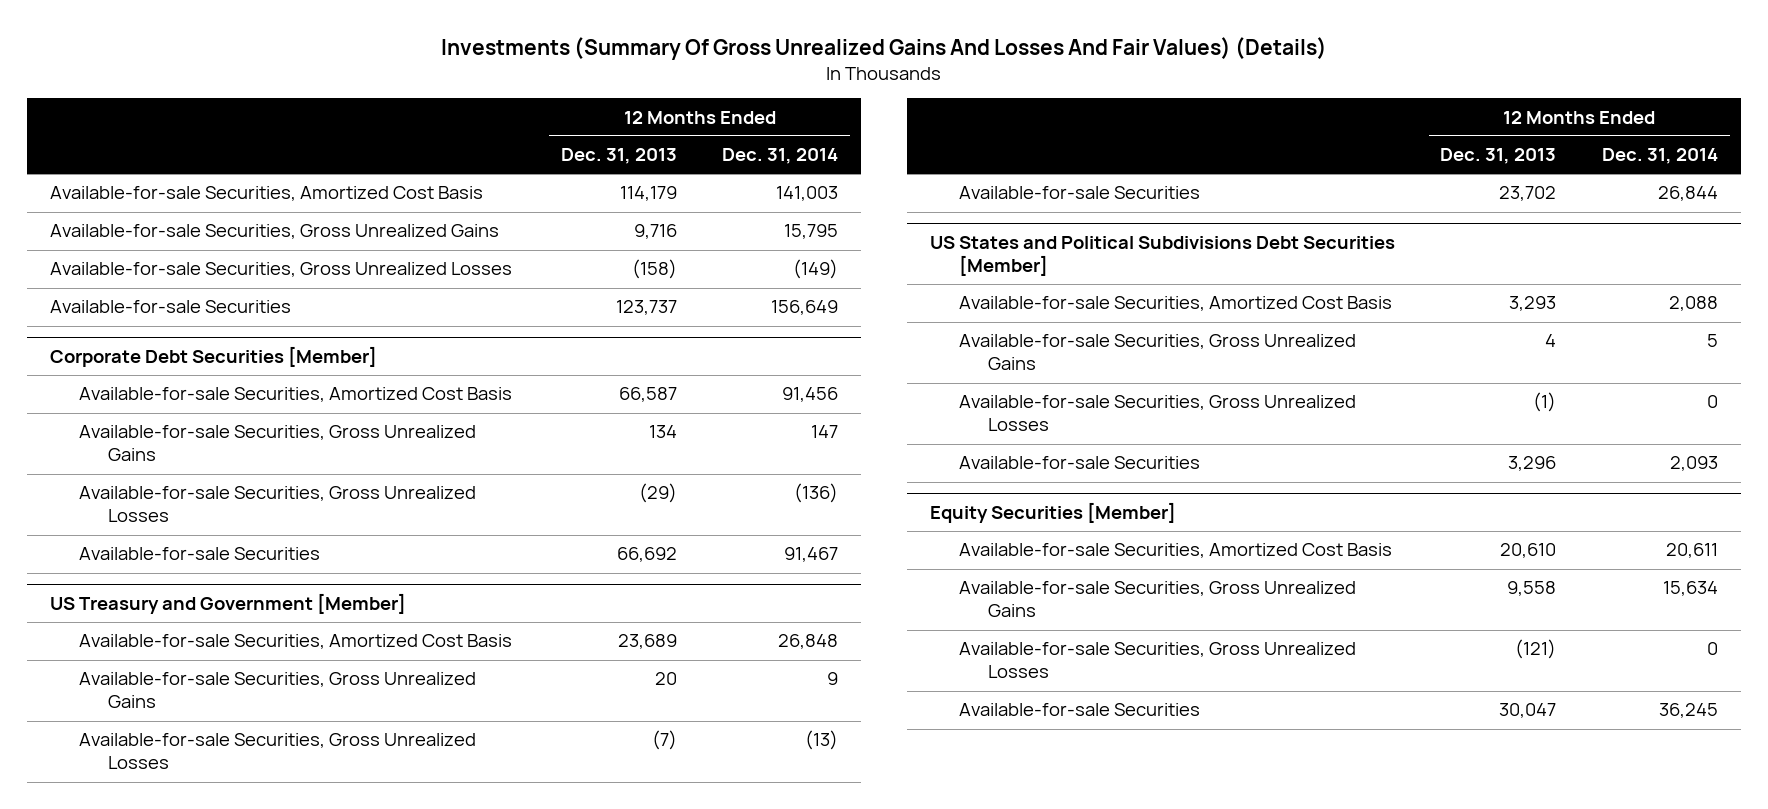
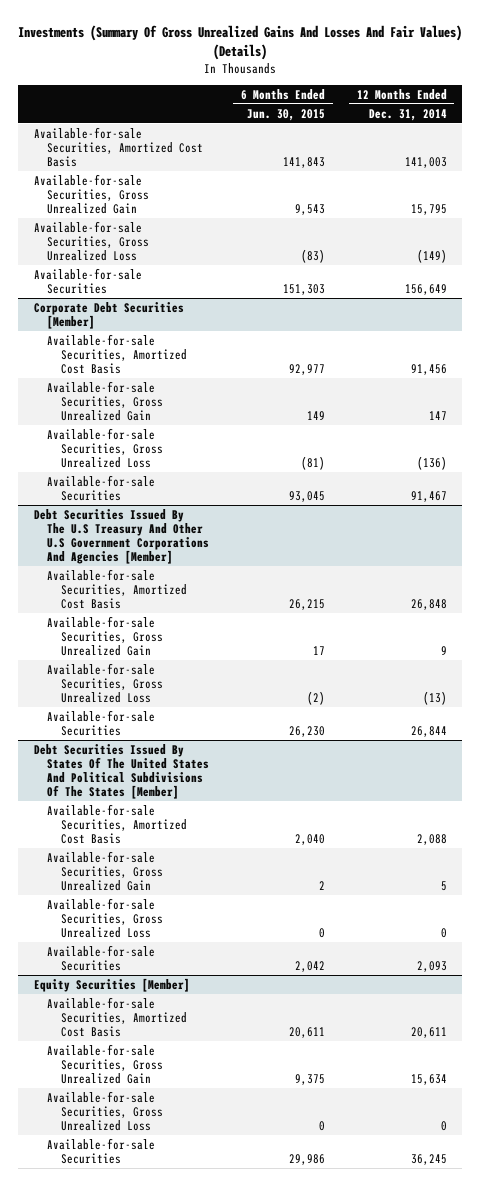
- | 12 Months Ended Dec. 31, 2013 | 12 Months Ended Dec. 31, 2014
+ | 6 Months Ended Jun. 30, 2015 | 12 Months Ended Dec. 31, 2014
- Available-for-sale Securities, Gross Unrealized Gains | 9,716 | 15,795
- Available-for-sale Securities, Gross Unrealized Losses | (158) | (149)
+ Available-for-sale Securities, Gross Unrealized Gain | 9,543 | 15,795
+ Available-for-sale Securities, Gross Unrealized Loss | (83) | (149)
@ Corporate Debt Securities [Member]
- Available-for-sale Securities, Gross Unrealized Gains | 134 | 147
- Available-for-sale Securities, Gross Unrealized Losses | (29) | (136)
+ Available-for-sale Securities, Gross Unrealized Gain | 149 | 147
+ Available-for-sale Securities, Gross Unrealized Loss | (81) | (136)
- US Treasury and Government [Member]
+ Debt Securities Issued By The U.S Treasury And Other U.S Government Corporations And Agencies [Member]
- Available-for-sale Securities, Gross Unrealized Gains | 20 | 9
- Available-for-sale Securities, Gross Unrealized Losses | (7) | (13)
+ Available-for-sale Securities, Gross Unrealized Gain | 17 | 9
+ Available-for-sale Securities, Gross Unrealized Loss | (2) | (13)
- US States and Political Subdivisions Debt Securities [Member]
+ Debt Securities Issued By States Of The United States And Political Subdivisions Of The States [Member]
- Available-for-sale Securities, Gross Unrealized Gains | 4 | 5
- Available-for-sale Securities, Gross Unrealized Losses | (1) | 0
+ Available-for-sale Securities, Gross Unrealized Gain | 2 | 5
+ Available-for-sale Securities, Gross Unrealized Loss | 0 | 0
@ Equity Securities [Member]
- Available-for-sale Securities, Gross Unrealized Gains | 9,558 | 15,634
- Available-for-sale Securities, Gross Unrealized Losses | (121) | 0
+ Available-for-sale Securities, Gross Unrealized Gain | 9,375 | 15,634
+ Available-for-sale Securities, Gross Unrealized Loss | 0 | 0

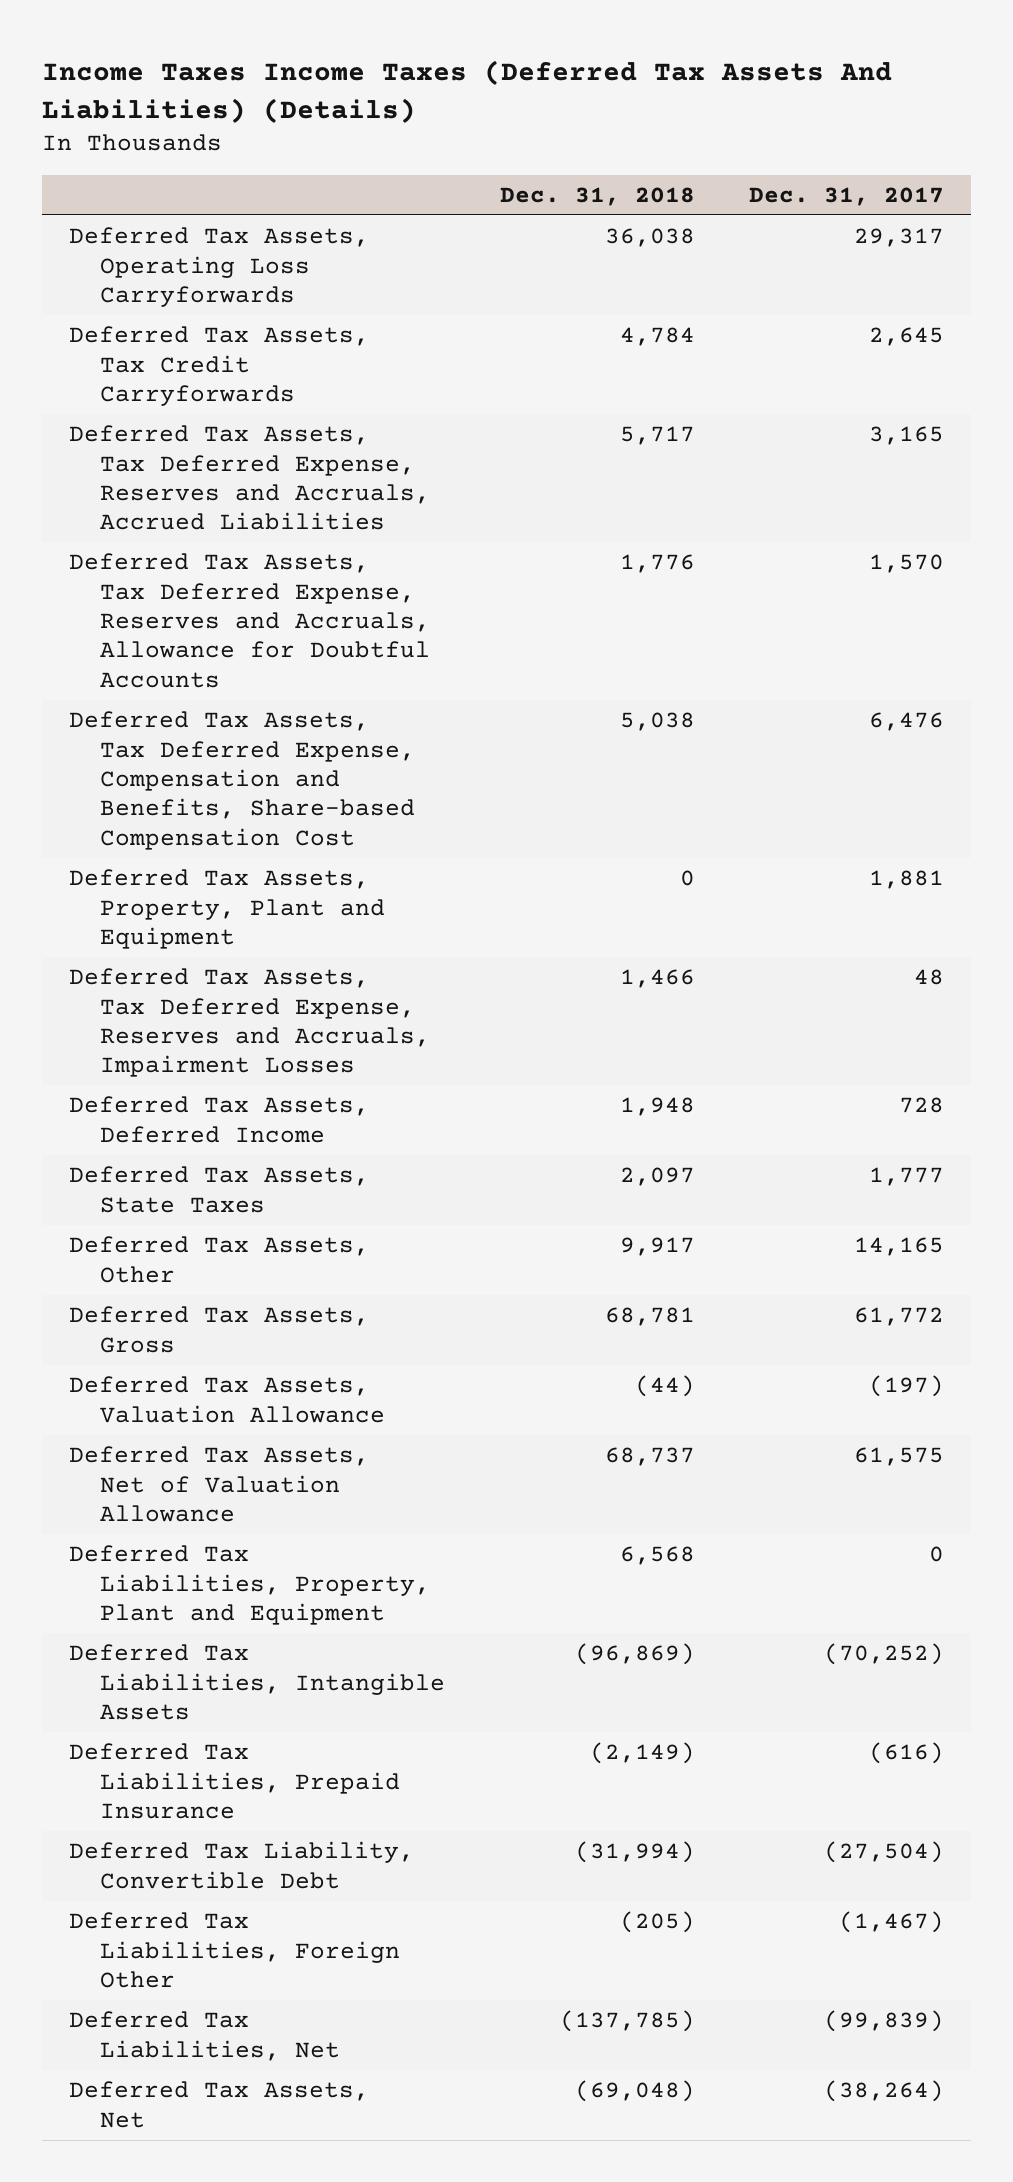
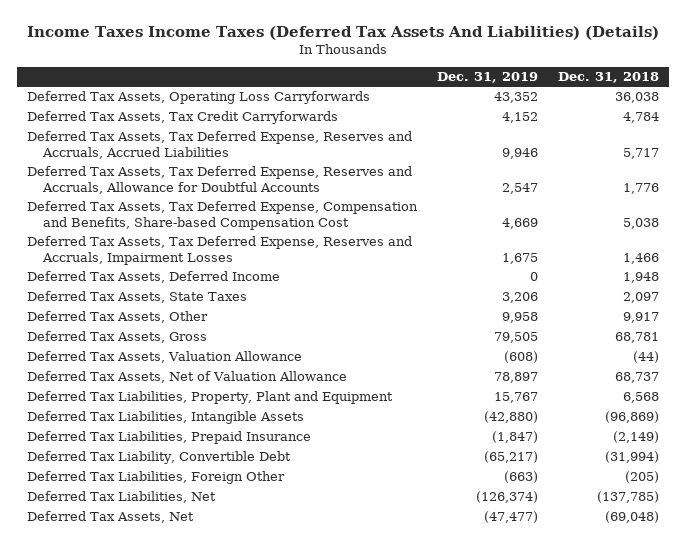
- | Dec. 31, 2018 | Dec. 31, 2017
+ | Dec. 31, 2019 | Dec. 31, 2018
- Deferred Tax Assets, Property, Plant and Equipment | 0 | 1,881

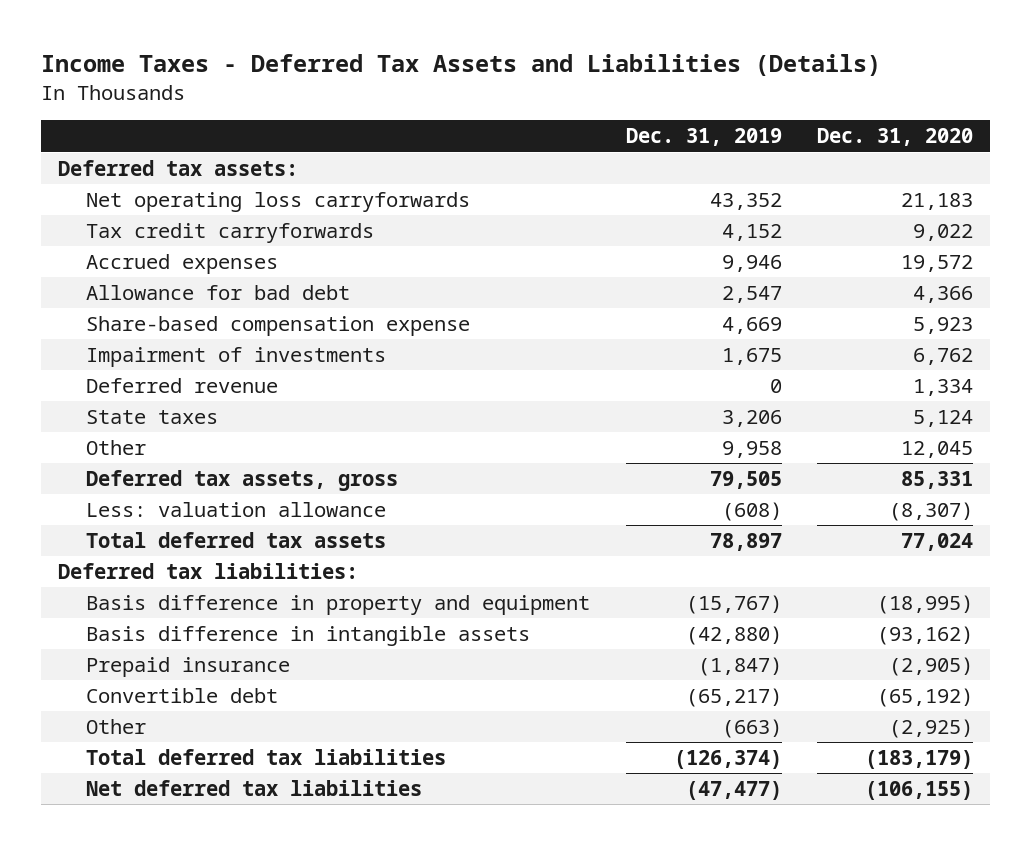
- Income Taxes Income Taxes (Deferred Tax Assets And Liabilities) (Details)
+ Income Taxes - Deferred Tax Assets and Liabilities (Details)
- | Dec. 31, 2019 | Dec. 31, 2018
+ | Dec. 31, 2019 | Dec. 31, 2020
- Deferred Tax Assets, Operating Loss Carryforwards | 43,352 | 36,038
- Deferred Tax Assets, Tax Credit Carryforwards | 4,152 | 4,784
- Deferred Tax Assets, Tax Deferred Expense, Reserves and Accruals, Accrued Liabilities | 9,946 | 5,717
- Deferred Tax Assets, Tax Deferred Expense, Reserves and Accruals, Allowance for Doubtful Accounts | 2,547 | 1,776
- Deferred Tax Assets, Tax Deferred Expense, Compensation and Benefits, Share-based Compensation Cost | 4,669 | 5,038
- Deferred Tax Assets, Tax Deferred Expense, Reserves and Accruals, Impairment Losses | 1,675 | 1,466
- Deferred Tax Assets, Deferred Income | 0 | 1,948
- Deferred Tax Assets, State Taxes | 3,206 | 2,097
- Deferred Tax Assets, Other | 9,958 | 9,917
- Deferred Tax Assets, Gross | 79,505 | 68,781
- Deferred Tax Assets, Valuation Allowance | (608) | (44)
- Deferred Tax Assets, Net of Valuation Allowance | 78,897 | 68,737
- Deferred Tax Liabilities, Property, Plant and Equipment | 15,767 | 6,568
- Deferred Tax Liabilities, Intangible Assets | (42,880) | (96,869)
- Deferred Tax Liabilities, Prepaid Insurance | (1,847) | (2,149)
- Deferred Tax Liability, Convertible Debt | (65,217) | (31,994)
- Deferred Tax Liabilities, Foreign Other | (663) | (205)
- Deferred Tax Liabilities, Net | (126,374) | (137,785)
- Deferred Tax Assets, Net | (47,477) | (69,048)
+ Deferred tax assets:
+ Net operating loss carryforwards | 43,352 | 21,183
+ Tax credit carryforwards | 4,152 | 9,022
+ Accrued expenses | 9,946 | 19,572
+ Allowance for bad debt | 2,547 | 4,366
+ Share-based compensation expense | 4,669 | 5,923
+ Impairment of investments | 1,675 | 6,762
+ Deferred revenue | 0 | 1,334
+ State taxes | 3,206 | 5,124
+ Other | 9,958 | 12,045
+ Deferred tax assets, gross | 79,505 | 85,331
+ Less: valuation allowance | (608) | (8,307)
+ Total deferred tax assets | 78,897 | 77,024
+ Deferred tax liabilities:
+ Basis difference in property and equipment | (15,767) | (18,995)
+ Basis difference in intangible assets | (42,880) | (93,162)
+ Prepaid insurance | (1,847) | (2,905)
+ Convertible debt | (65,217) | (65,192)
+ Other | (663) | (2,925)
+ Total deferred tax liabilities | (126,374) | (183,179)
+ Net deferred tax liabilities | (47,477) | (106,155)

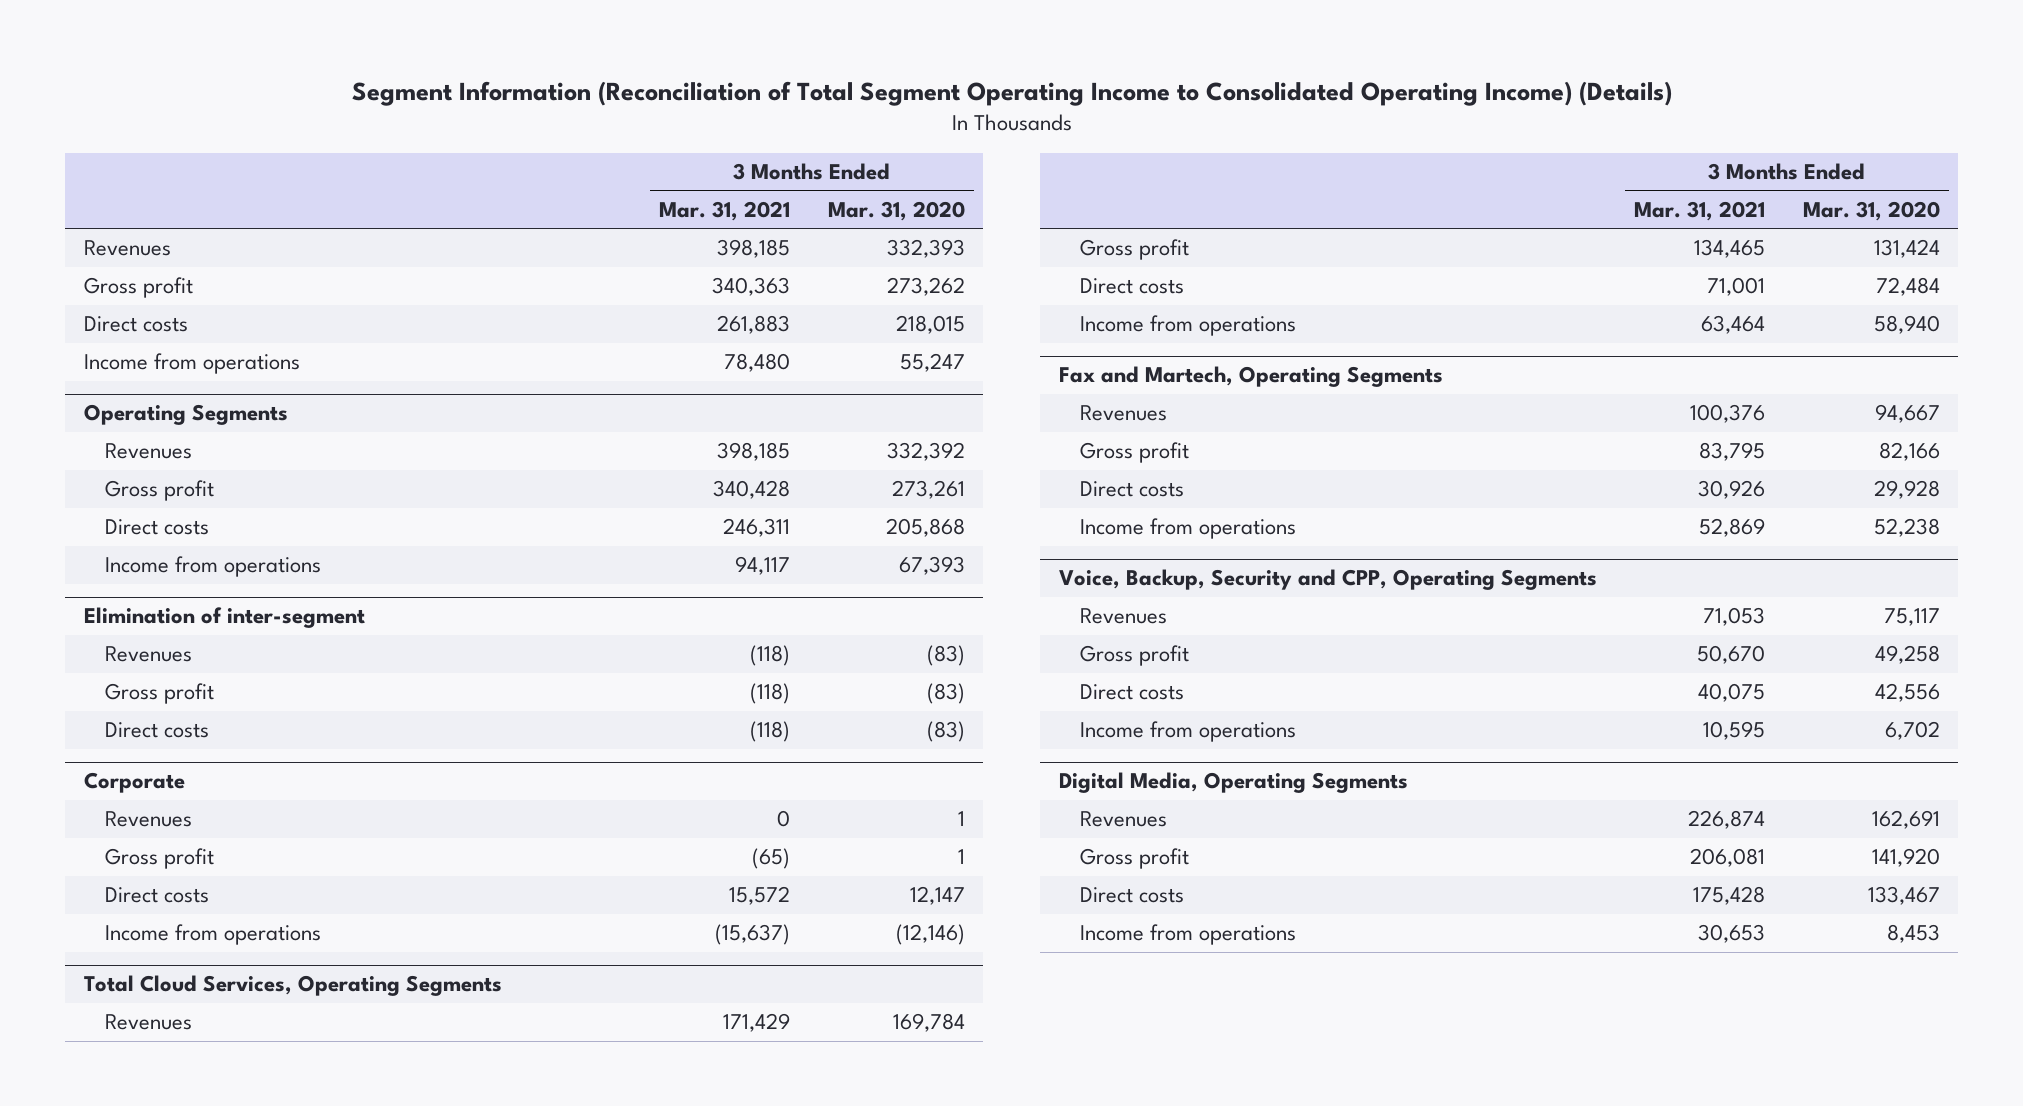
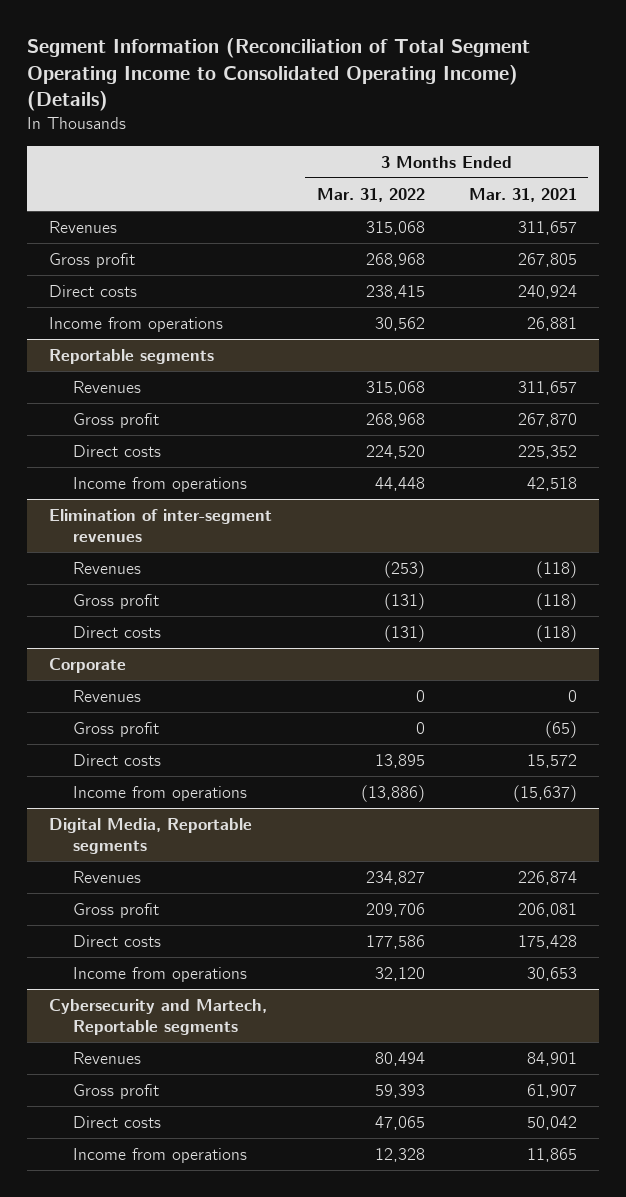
- | 3 Months Ended Mar. 31, 2021 | 3 Months Ended Mar. 31, 2020
+ | 3 Months Ended Mar. 31, 2022 | 3 Months Ended Mar. 31, 2021
- Revenues | 398,185 | 332,393
- Gross profit | 340,363 | 273,262
- Direct costs | 261,883 | 218,015
- Income from operations | 78,480 | 55,247
- Operating Segments
- Revenues | 398,185 | 332,392
- Gross profit | 340,428 | 273,261
- Direct costs | 246,311 | 205,868
- Income from operations | 94,117 | 67,393
- Elimination of inter-segment
+ Revenues | 315,068 | 311,657
+ Gross profit | 268,968 | 267,805
+ Direct costs | 238,415 | 240,924
+ Income from operations | 30,562 | 26,881
+ Reportable segments
+ Revenues | 315,068 | 311,657
+ Gross profit | 268,968 | 267,870
+ Direct costs | 224,520 | 225,352
+ Income from operations | 44,448 | 42,518
+ Elimination of inter-segment revenues
- Total Cloud Services, Operating Segments
- Revenues | 171,429 | 169,784
- Gross profit | 134,465 | 131,424
- Direct costs | 71,001 | 72,484
- Income from operations | 63,464 | 58,940
- Fax and Martech, Operating Segments
- Revenues | 100,376 | 94,667
- Gross profit | 83,795 | 82,166
- Direct costs | 30,926 | 29,928
- Income from operations | 52,869 | 52,238
- Voice, Backup, Security and CPP, Operating Segments
- Revenues | 71,053 | 75,117
- Gross profit | 50,670 | 49,258
- Direct costs | 40,075 | 42,556
- Income from operations | 10,595 | 6,702
- Digital Media, Operating Segments
+ Digital Media, Reportable segments
+ Cybersecurity and Martech, Reportable segments
+ Revenues | 80,494 | 84,901
+ Gross profit | 59,393 | 61,907
+ Direct costs | 47,065 | 50,042
+ Income from operations | 12,328 | 11,865

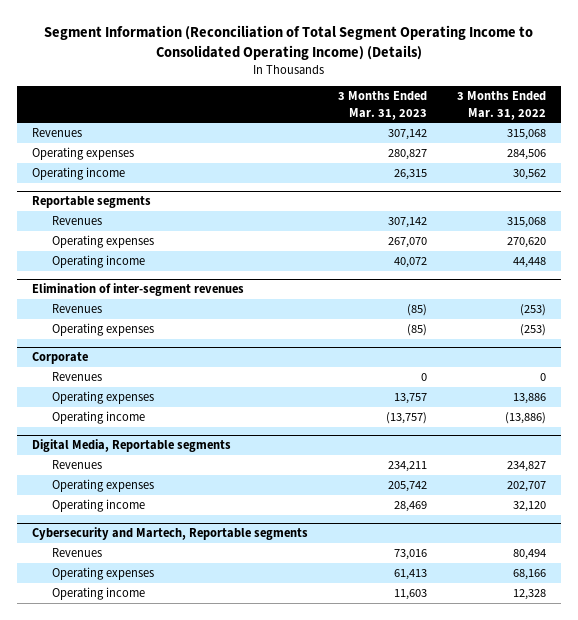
- | 3 Months Ended Mar. 31, 2022 | 3 Months Ended Mar. 31, 2021
+ | 3 Months Ended Mar. 31, 2023 | 3 Months Ended Mar. 31, 2022
- Gross profit | 268,968 | 267,805
- Direct costs | 238,415 | 240,924
- Income from operations | 30,562 | 26,881
+ Operating expenses | 280,827 | 284,506
+ Operating income | 26,315 | 30,562
@ Reportable segments
- Gross profit | 268,968 | 267,870
- Direct costs | 224,520 | 225,352
- Income from operations | 44,448 | 42,518
+ Operating expenses | 267,070 | 270,620
+ Operating income | 40,072 | 44,448
@ Elimination of inter-segment revenues
- Gross profit | (131) | (118)
- Direct costs | (131) | (118)
+ Operating expenses | (85) | (253)
@ Corporate
- Gross profit | 0 | (65)
- Direct costs | 13,895 | 15,572
- Income from operations | (13,886) | (15,637)
+ Operating expenses | 13,757 | 13,886
+ Operating income | (13,757) | (13,886)
@ Digital Media, Reportable segments
- Gross profit | 209,706 | 206,081
- Direct costs | 177,586 | 175,428
- Income from operations | 32,120 | 30,653
+ Operating expenses | 205,742 | 202,707
+ Operating income | 28,469 | 32,120
@ Cybersecurity and Martech, Reportable segments
- Gross profit | 59,393 | 61,907
- Direct costs | 47,065 | 50,042
- Income from operations | 12,328 | 11,865
+ Operating expenses | 61,413 | 68,166
+ Operating income | 11,603 | 12,328

